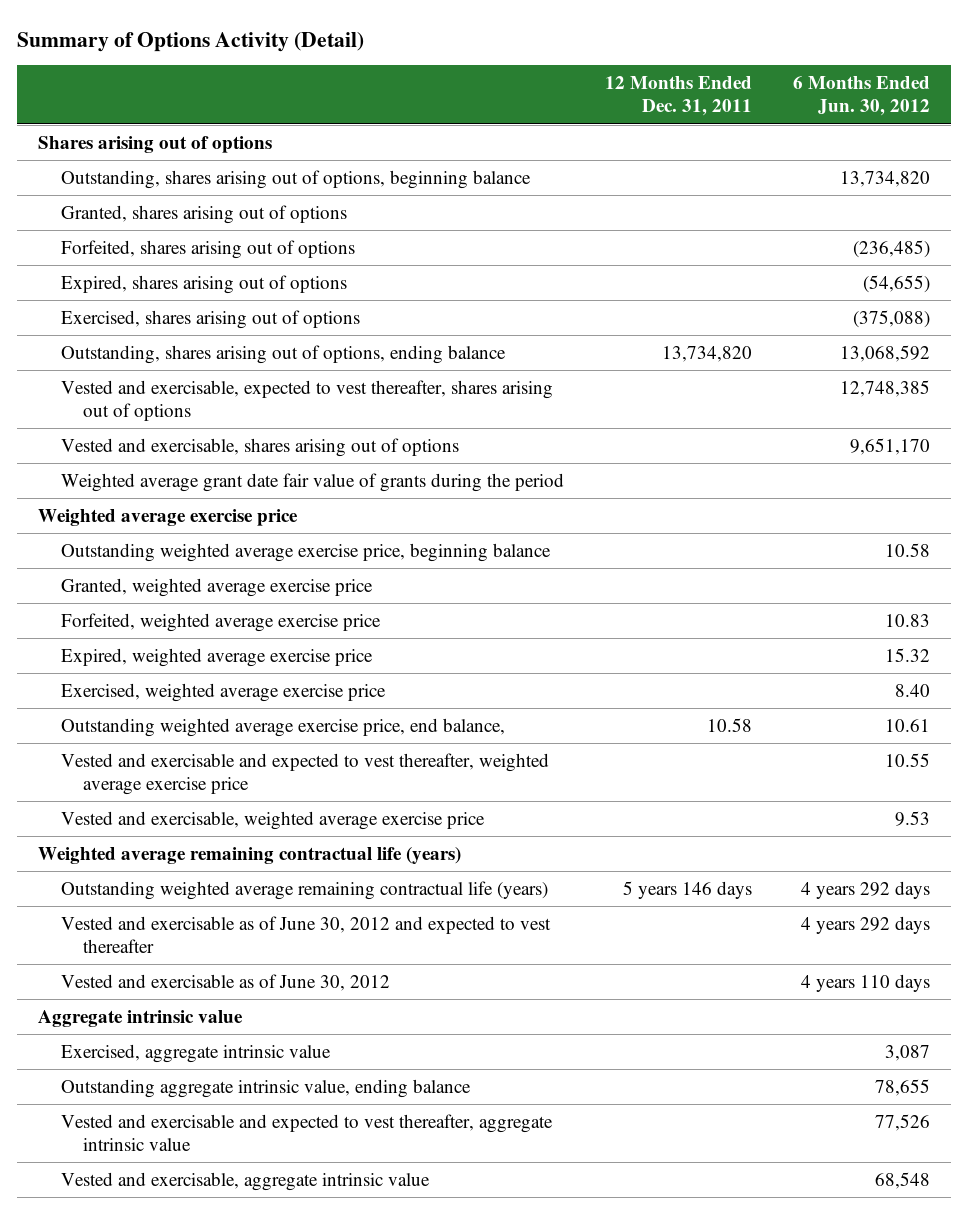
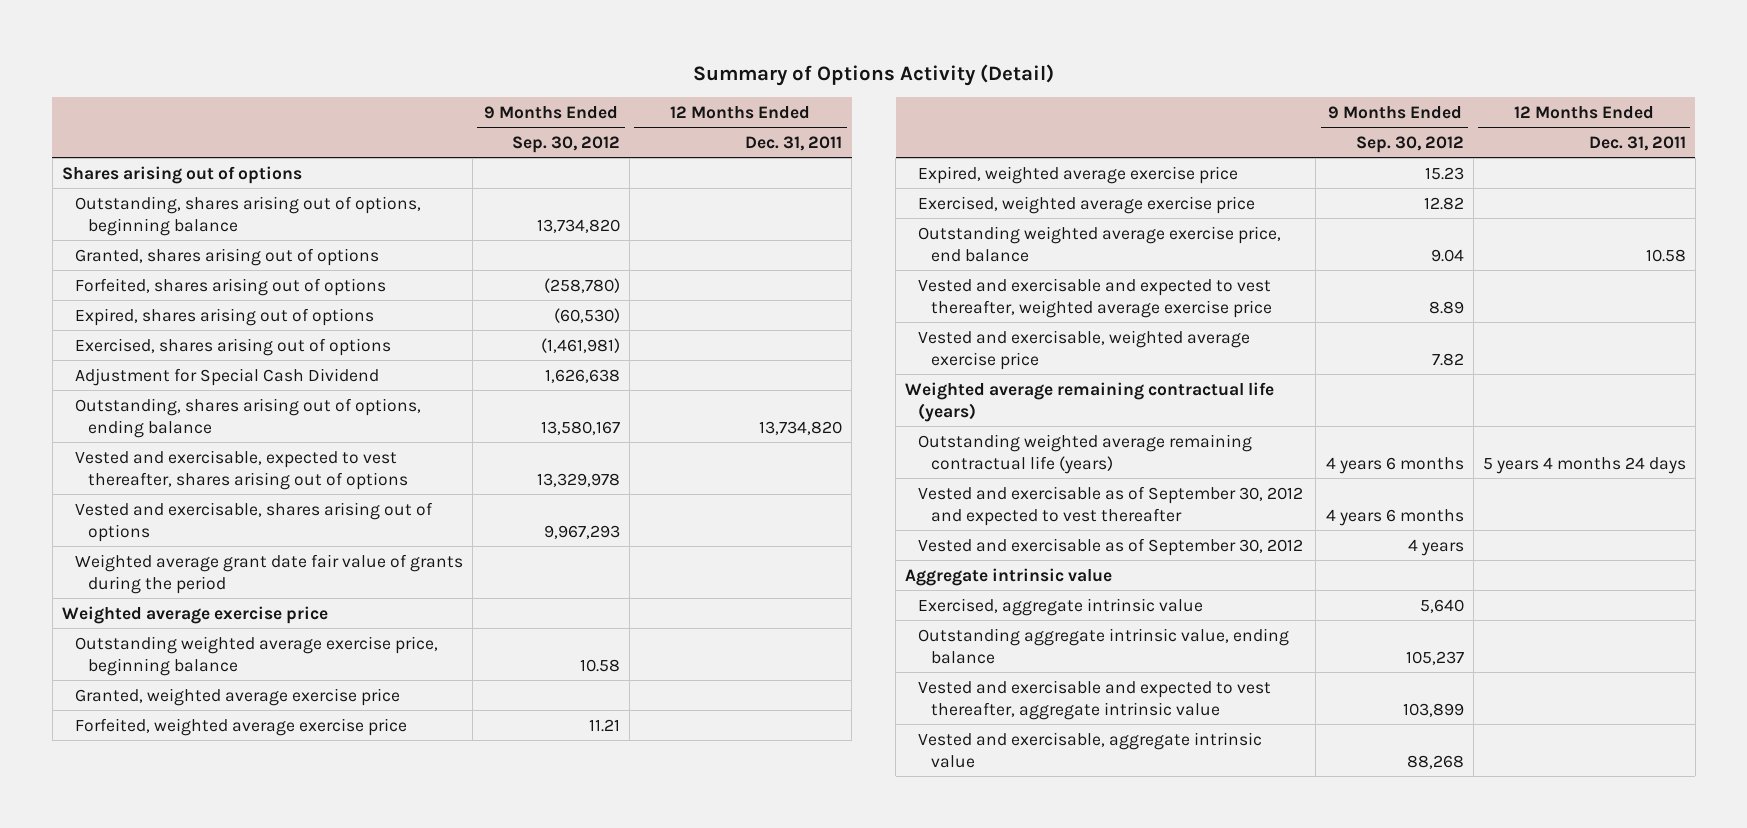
- | 12 Months Ended Dec. 31, 2011 | 6 Months Ended Jun. 30, 2012
+ | 9 Months Ended Sep. 30, 2012 | 12 Months Ended Dec. 31, 2011
+ Adjustment for Special Cash Dividend | 1,626,638 |
- Outstanding weighted average exercise price, end balance, | 10.58 | 10.61
+ Outstanding weighted average exercise price, end balance | 9.04 | 10.58
- Outstanding weighted average remaining contractual life (years) | 5 years 146 days | 4 years 292 days
- Vested and exercisable as of June 30, 2012 and expected to vest thereafter | | 4 years 292 days
- Vested and exercisable as of June 30, 2012 | | 4 years 110 days
+ Outstanding weighted average remaining contractual life (years) | 4 years 6 months | 5 years 4 months 24 days
+ Vested and exercisable as of September 30, 2012 and expected to vest thereafter | 4 years 6 months |
+ Vested and exercisable as of September 30, 2012 | 4 years |

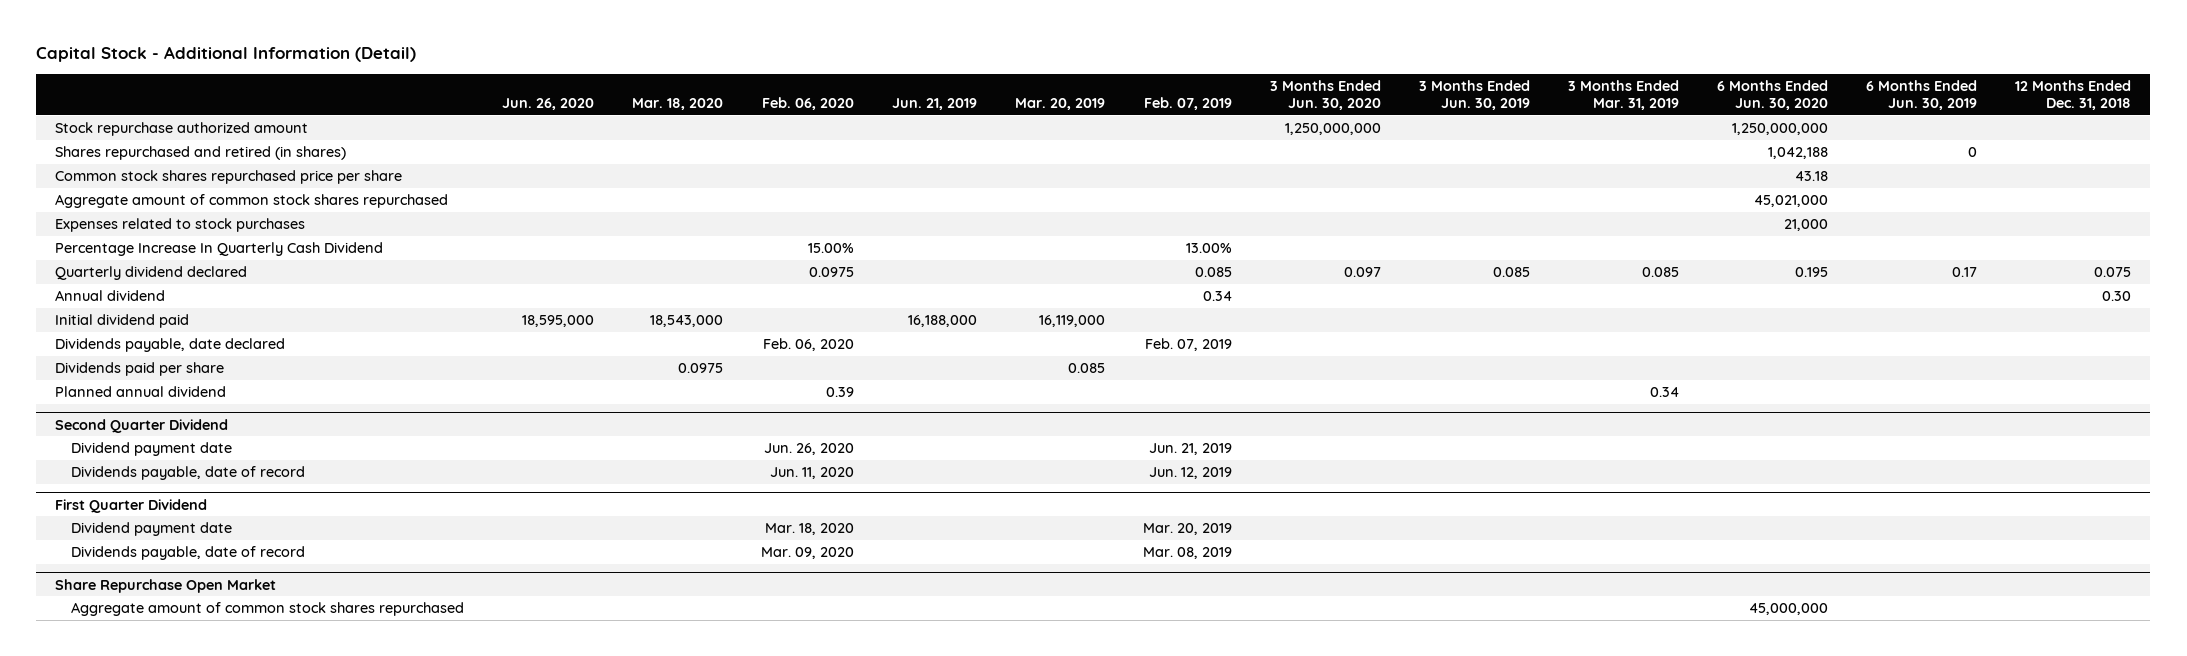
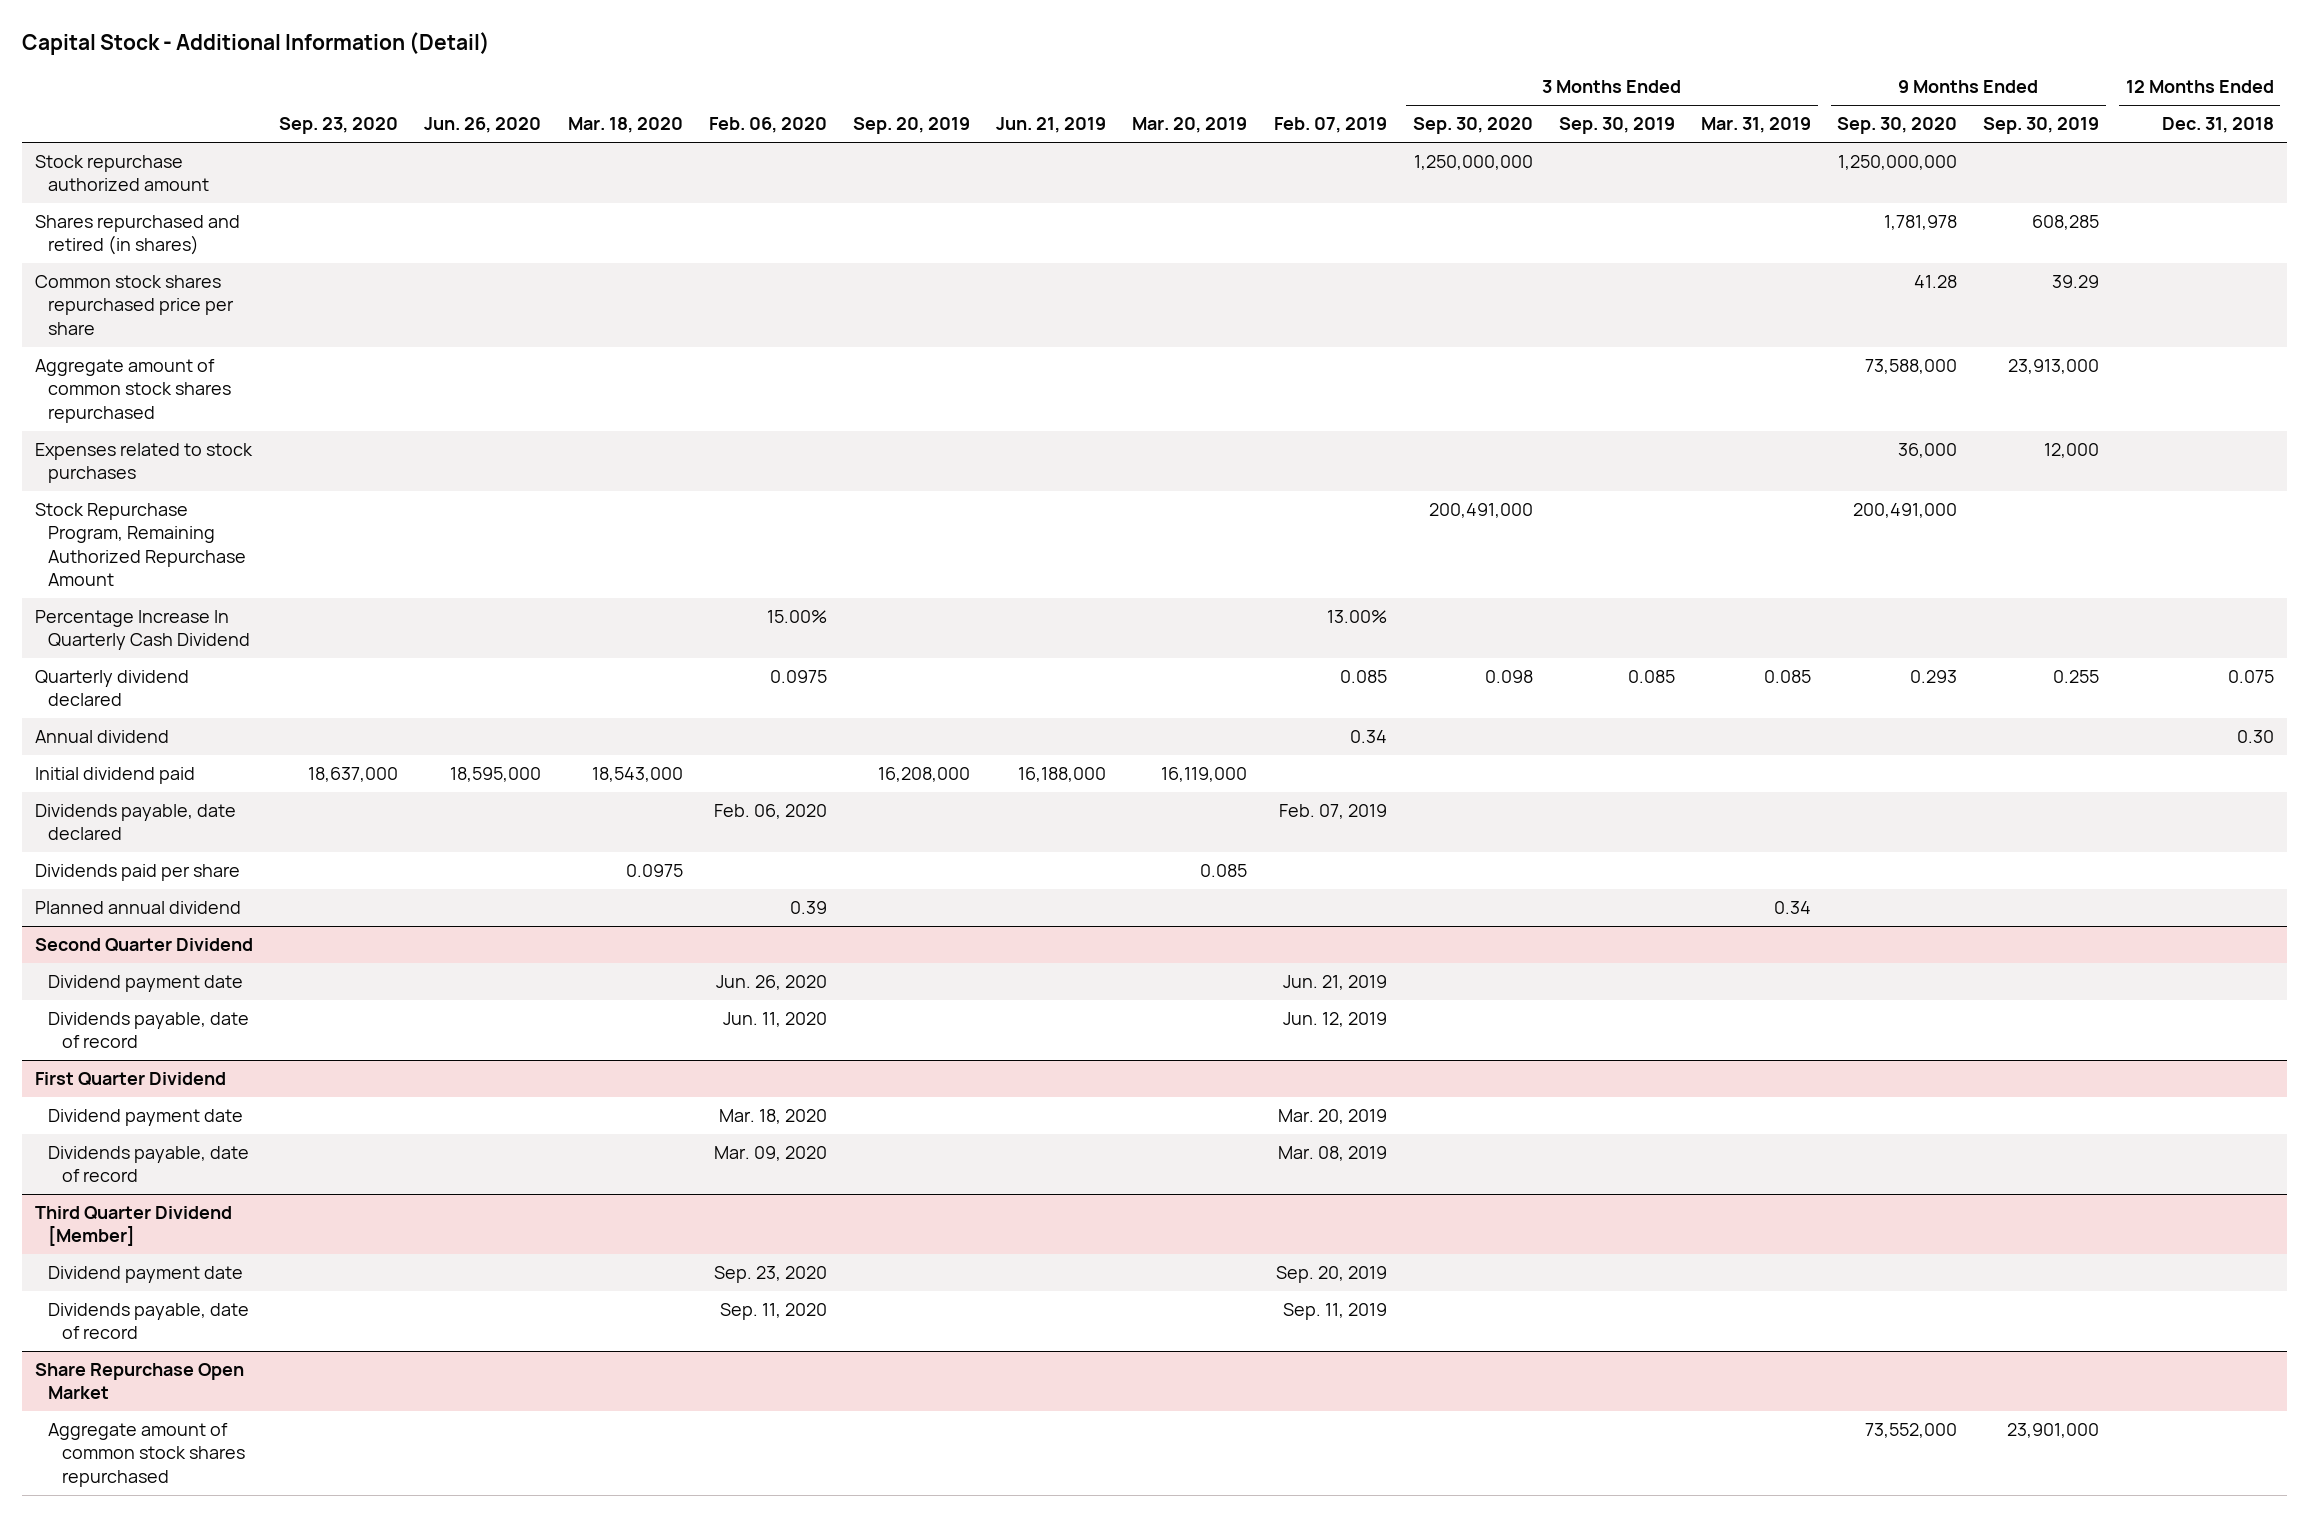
- | Jun. 26, 2020 | Mar. 18, 2020 | Feb. 06, 2020 | Jun. 21, 2019 | Mar. 20, 2019 | Feb. 07, 2019 | 3 Months Ended Jun. 30, 2020 | 3 Months Ended Jun. 30, 2019 | 3 Months Ended Mar. 31, 2019 | 6 Months Ended Jun. 30, 2020 | 6 Months Ended Jun. 30, 2019 | 12 Months Ended Dec. 31, 2018
+ | Sep. 23, 2020 | Jun. 26, 2020 | Mar. 18, 2020 | Feb. 06, 2020 | Sep. 20, 2019 | Jun. 21, 2019 | Mar. 20, 2019 | Feb. 07, 2019 | 3 Months Ended Sep. 30, 2020 | 3 Months Ended Sep. 30, 2019 | 3 Months Ended Mar. 31, 2019 | 9 Months Ended Sep. 30, 2020 | 9 Months Ended Sep. 30, 2019 | 12 Months Ended Dec. 31, 2018
+ Stock Repurchase Program, Remaining Authorized Repurchase Amount | | | | | | | | | 200,491,000 | | | 200,491,000 | |
+ Third Quarter Dividend [Member]
+ Dividend payment date | | | | Sep. 23, 2020 | | | | Sep. 20, 2019 | | | | | |
+ Dividends payable, date of record | | | | Sep. 11, 2020 | | | | Sep. 11, 2019 | | | | | |

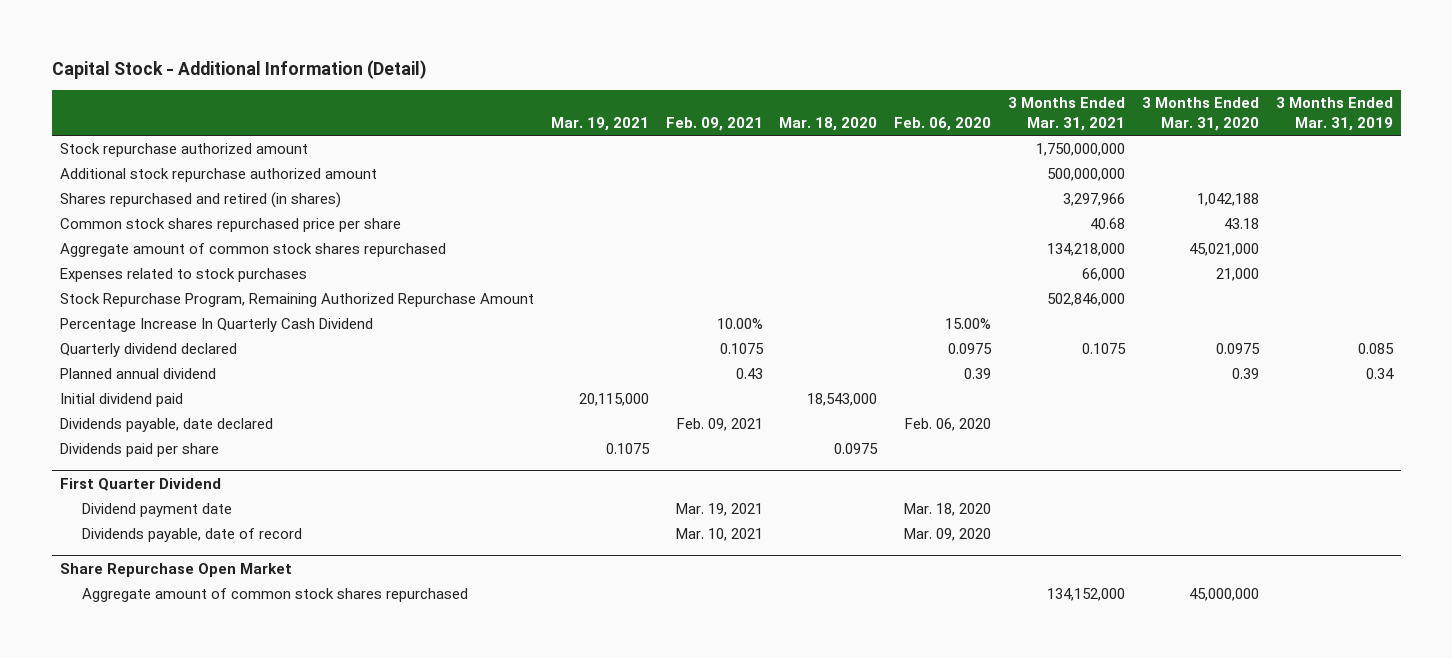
- | Sep. 23, 2020 | Jun. 26, 2020 | Mar. 18, 2020 | Feb. 06, 2020 | Sep. 20, 2019 | Jun. 21, 2019 | Mar. 20, 2019 | Feb. 07, 2019 | 3 Months Ended Sep. 30, 2020 | 3 Months Ended Sep. 30, 2019 | 3 Months Ended Mar. 31, 2019 | 9 Months Ended Sep. 30, 2020 | 9 Months Ended Sep. 30, 2019 | 12 Months Ended Dec. 31, 2018
+ | Mar. 19, 2021 | Feb. 09, 2021 | Mar. 18, 2020 | Feb. 06, 2020 | 3 Months Ended Mar. 31, 2021 | 3 Months Ended Mar. 31, 2020 | 3 Months Ended Mar. 31, 2019
+ Additional stock repurchase authorized amount | | | | | 500,000,000 | |
- Annual dividend | | | | | | | | 0.34 | | | | | | 0.30
moved up: Planned annual dividend | | 0.43 | | 0.39 | | 0.39 | 0.34
- Second Quarter Dividend
- Dividend payment date | | | | Jun. 26, 2020 | | | | Jun. 21, 2019 | | | | | |
- Dividends payable, date of record | | | | Jun. 11, 2020 | | | | Jun. 12, 2019 | | | | | |
- Third Quarter Dividend [Member]
- Dividend payment date | | | | Sep. 23, 2020 | | | | Sep. 20, 2019 | | | | | |
- Dividends payable, date of record | | | | Sep. 11, 2020 | | | | Sep. 11, 2019 | | | | | |

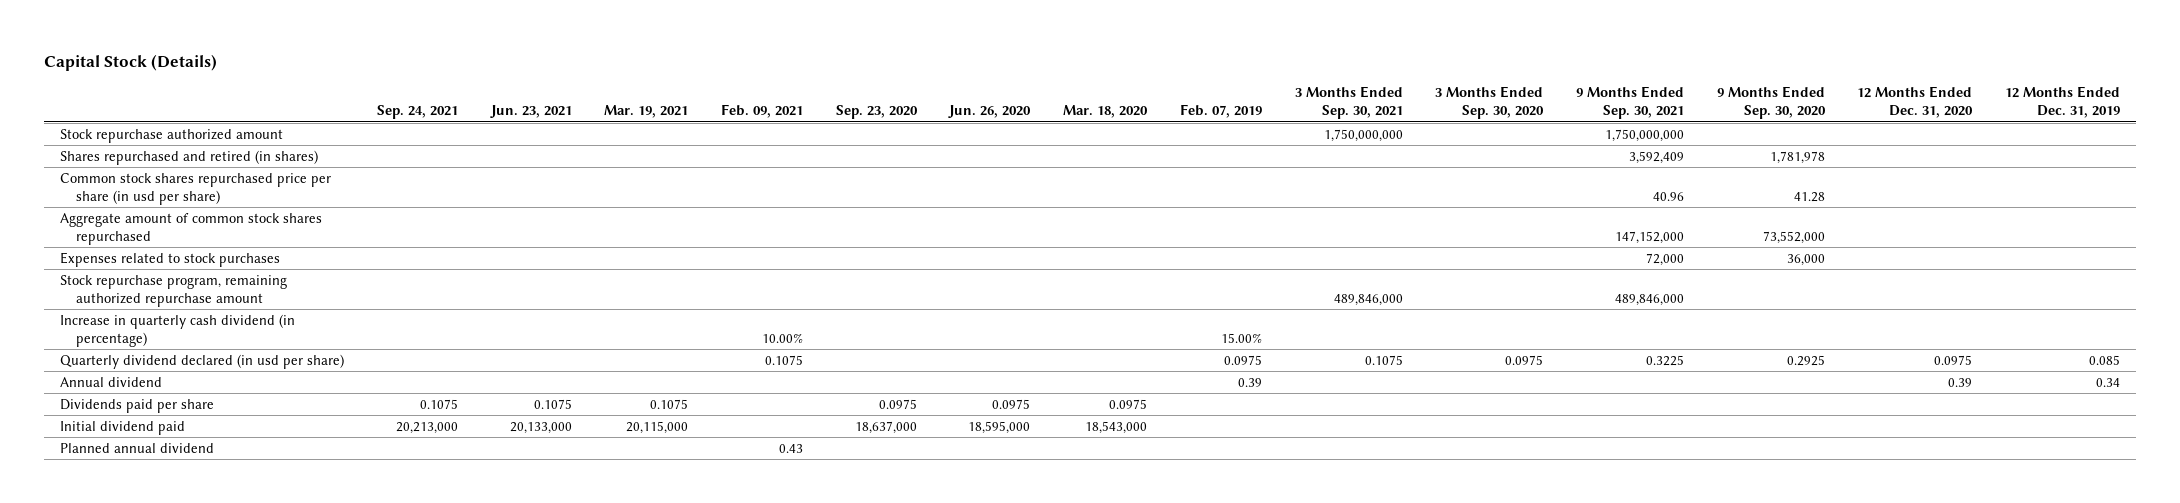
- Capital Stock - Additional Information (Detail)
+ Capital Stock (Details)
- | Mar. 19, 2021 | Feb. 09, 2021 | Mar. 18, 2020 | Feb. 06, 2020 | 3 Months Ended Mar. 31, 2021 | 3 Months Ended Mar. 31, 2020 | 3 Months Ended Mar. 31, 2019
+ | Sep. 24, 2021 | Jun. 23, 2021 | Mar. 19, 2021 | Feb. 09, 2021 | Sep. 23, 2020 | Jun. 26, 2020 | Mar. 18, 2020 | Feb. 07, 2019 | 3 Months Ended Sep. 30, 2021 | 3 Months Ended Sep. 30, 2020 | 9 Months Ended Sep. 30, 2021 | 9 Months Ended Sep. 30, 2020 | 12 Months Ended Dec. 31, 2020 | 12 Months Ended Dec. 31, 2019
- Additional stock repurchase authorized amount | | | | | 500,000,000 | |
- Common stock shares repurchased price per share | | | | | 40.68 | 43.18 |
+ Common stock shares repurchased price per share (in usd per share) | | | | | | | | | | | 40.96 | 41.28 | |
- Stock Repurchase Program, Remaining Authorized Repurchase Amount | | | | | 502,846,000 | |
- Percentage Increase In Quarterly Cash Dividend | | 10.00% | | 15.00% | | |
- Quarterly dividend declared | | 0.1075 | | 0.0975 | 0.1075 | 0.0975 | 0.085
- Dividends payable, date declared | | Feb. 09, 2021 | | Feb. 06, 2020 | | |
+ Stock repurchase program, remaining authorized repurchase amount | | | | | | | | | 489,846,000 | | 489,846,000 | | |
+ Increase in quarterly cash dividend (in percentage) | | | | 10.00% | | | | 15.00% | | | | | |
+ Quarterly dividend declared (in usd per share) | | | | 0.1075 | | | | 0.0975 | 0.1075 | 0.0975 | 0.3225 | 0.2925 | 0.0975 | 0.085
+ Annual dividend | | | | | | | | 0.39 | | | | | 0.39 | 0.34
- First Quarter Dividend
- Dividend payment date | | Mar. 19, 2021 | | Mar. 18, 2020 | | |
- Dividends payable, date of record | | Mar. 10, 2021 | | Mar. 09, 2020 | | |
- Share Repurchase Open Market
- Aggregate amount of common stock shares repurchased | | | | | 134,152,000 | 45,000,000 |
moved down: Initial dividend paid | 20,213,000 | 20,133,000 | 20,115,000 | | 18,637,000 | 18,595,000 | 18,543,000 | | | | | | |
moved down: Planned annual dividend | | | | 0.43 | | | | | | | | | |

